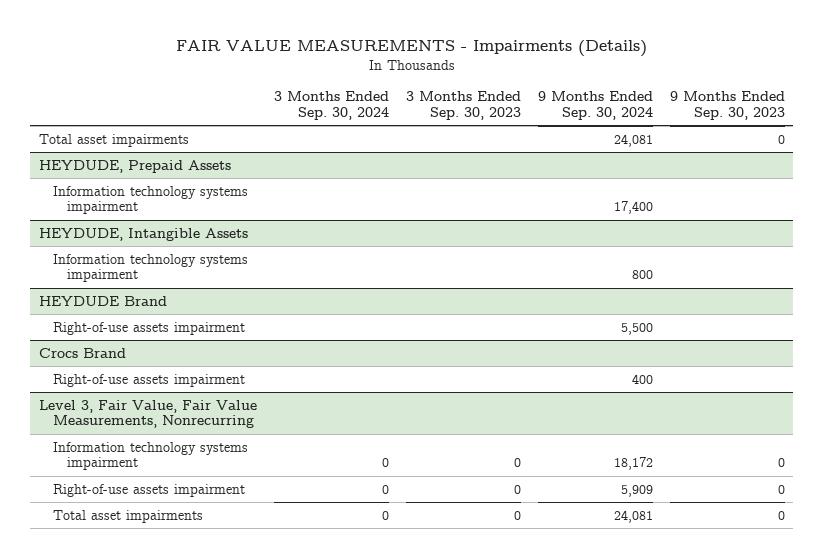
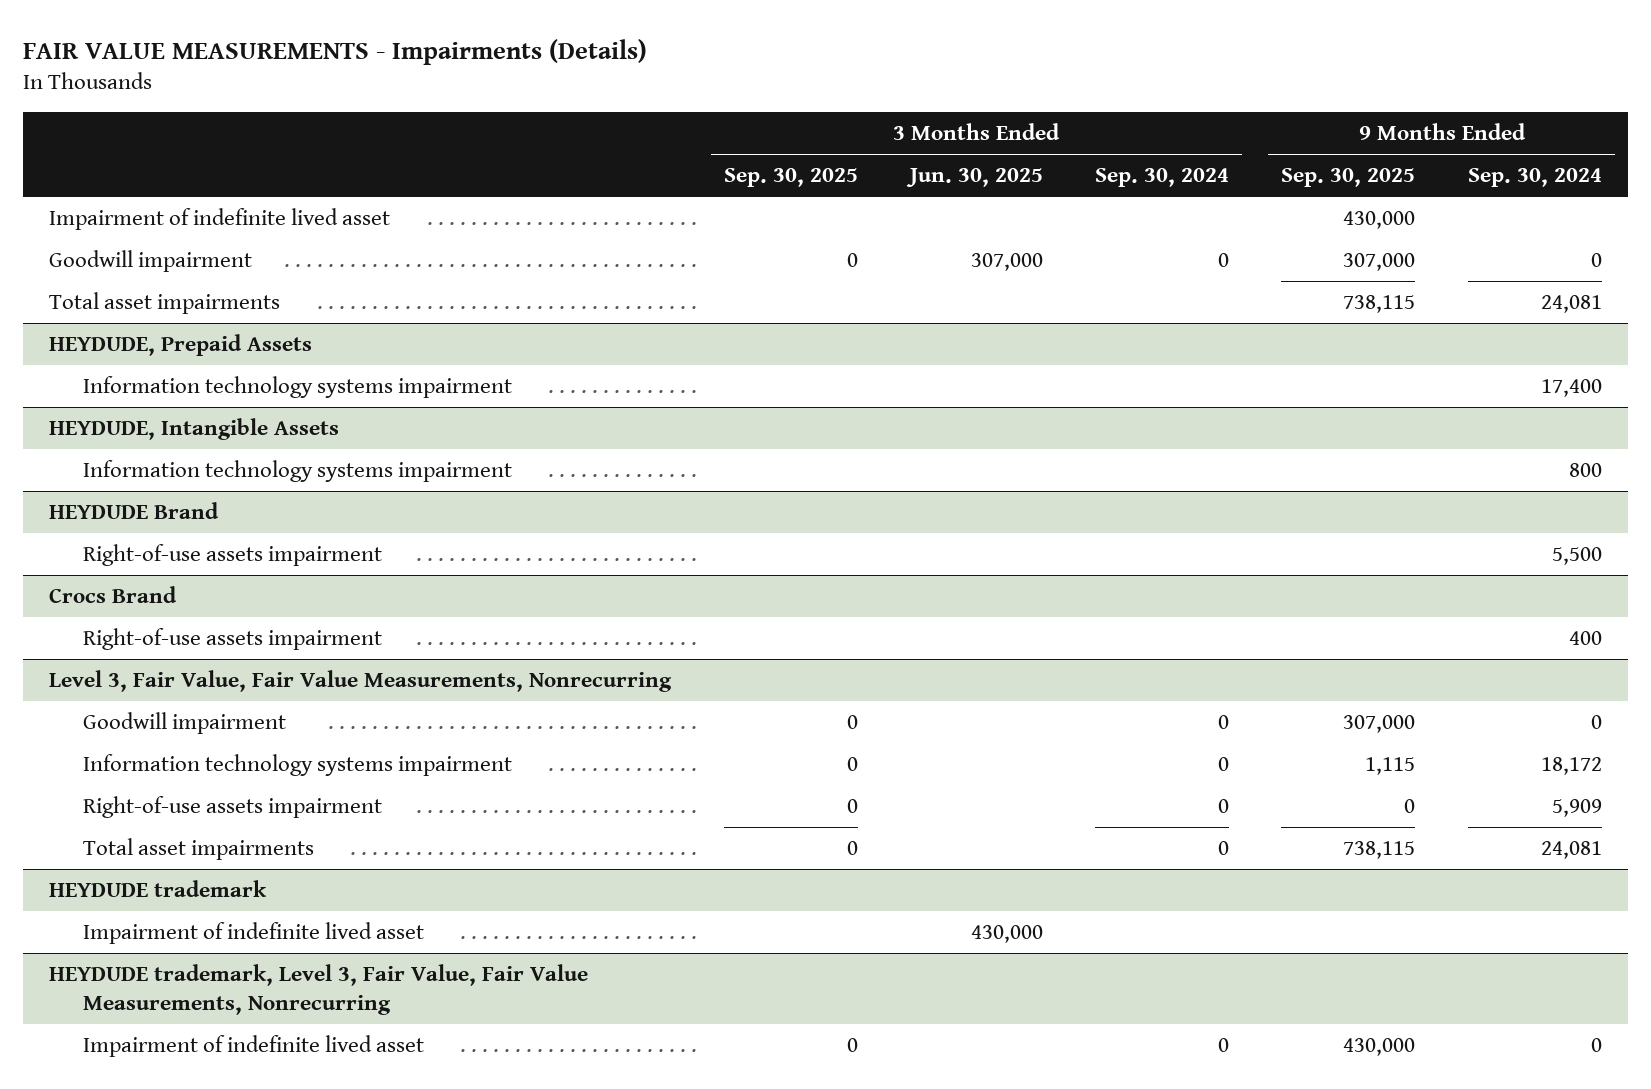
- | 3 Months Ended Sep. 30, 2024 | 3 Months Ended Sep. 30, 2023 | 9 Months Ended Sep. 30, 2024 | 9 Months Ended Sep. 30, 2023
+ | 3 Months Ended Sep. 30, 2025 | 3 Months Ended Jun. 30, 2025 | 3 Months Ended Sep. 30, 2024 | 9 Months Ended Sep. 30, 2025 | 9 Months Ended Sep. 30, 2024
+ Impairment of indefinite lived asset | | | | 430,000 |
+ Goodwill impairment | 0 | 307,000 | 0 | 307,000 | 0
@ Level 3, Fair Value, Fair Value Measurements, Nonrecurring
+ Goodwill impairment | 0 | | 0 | 307,000 | 0
+ HEYDUDE trademark
+ Impairment of indefinite lived asset | | 430,000 | | |
+ HEYDUDE trademark, Level 3, Fair Value, Fair Value Measurements, Nonrecurring
+ Impairment of indefinite lived asset | 0 | | 0 | 430,000 | 0

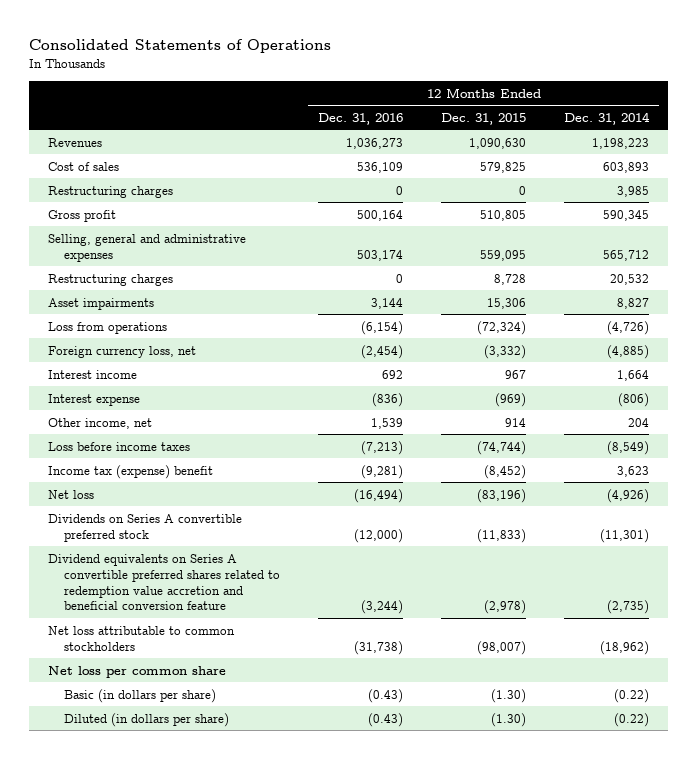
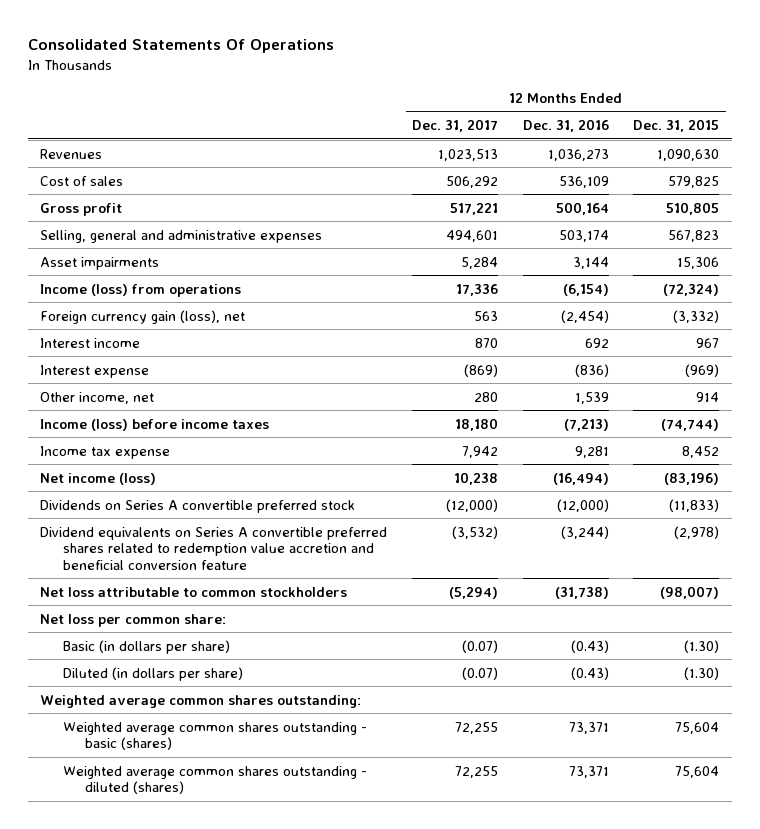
- Consolidated Statements of Operations
+ Consolidated Statements Of Operations
- | 12 Months Ended Dec. 31, 2016 | 12 Months Ended Dec. 31, 2015 | 12 Months Ended Dec. 31, 2014
+ | 12 Months Ended Dec. 31, 2017 | 12 Months Ended Dec. 31, 2016 | 12 Months Ended Dec. 31, 2015
- Restructuring charges | 0 | 0 | 3,985
- Selling, general and administrative expenses | 503,174 | 559,095 | 565,712
- Restructuring charges | 0 | 8,728 | 20,532
+ Selling, general and administrative expenses | 494,601 | 503,174 | 567,823
- Loss from operations | (6,154) | (72,324) | (4,726)
- Foreign currency loss, net | (2,454) | (3,332) | (4,885)
+ Income (loss) from operations | 17,336 | (6,154) | (72,324)
+ Foreign currency gain (loss), net | 563 | (2,454) | (3,332)
- Loss before income taxes | (7,213) | (74,744) | (8,549)
- Income tax (expense) benefit | (9,281) | (8,452) | 3,623
- Net loss | (16,494) | (83,196) | (4,926)
+ Income (loss) before income taxes | 18,180 | (7,213) | (74,744)
+ Income tax expense | 7,942 | 9,281 | 8,452
+ Net income (loss) | 10,238 | (16,494) | (83,196)
- Net loss per common share
+ Net loss per common share:
+ Weighted average common shares outstanding:
+ Weighted average common shares outstanding - basic (shares) | 72,255 | 73,371 | 75,604
+ Weighted average common shares outstanding - diluted (shares) | 72,255 | 73,371 | 75,604

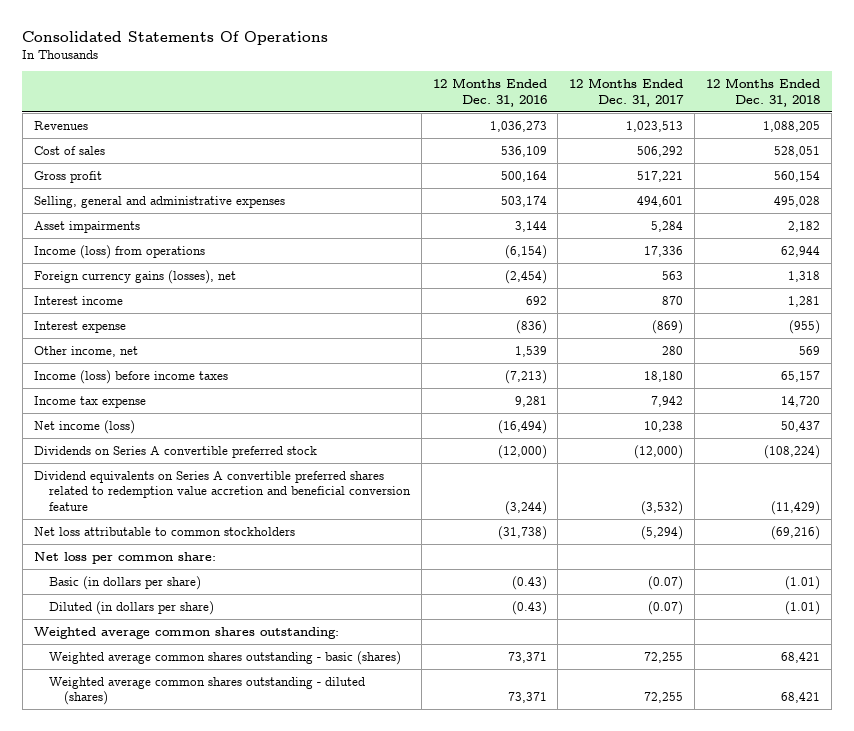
- | 12 Months Ended Dec. 31, 2017 | 12 Months Ended Dec. 31, 2016 | 12 Months Ended Dec. 31, 2015
+ | 12 Months Ended Dec. 31, 2016 | 12 Months Ended Dec. 31, 2017 | 12 Months Ended Dec. 31, 2018
- Foreign currency gain (loss), net | 563 | (2,454) | (3,332)
+ Foreign currency gains (losses), net | (2,454) | 563 | 1,318

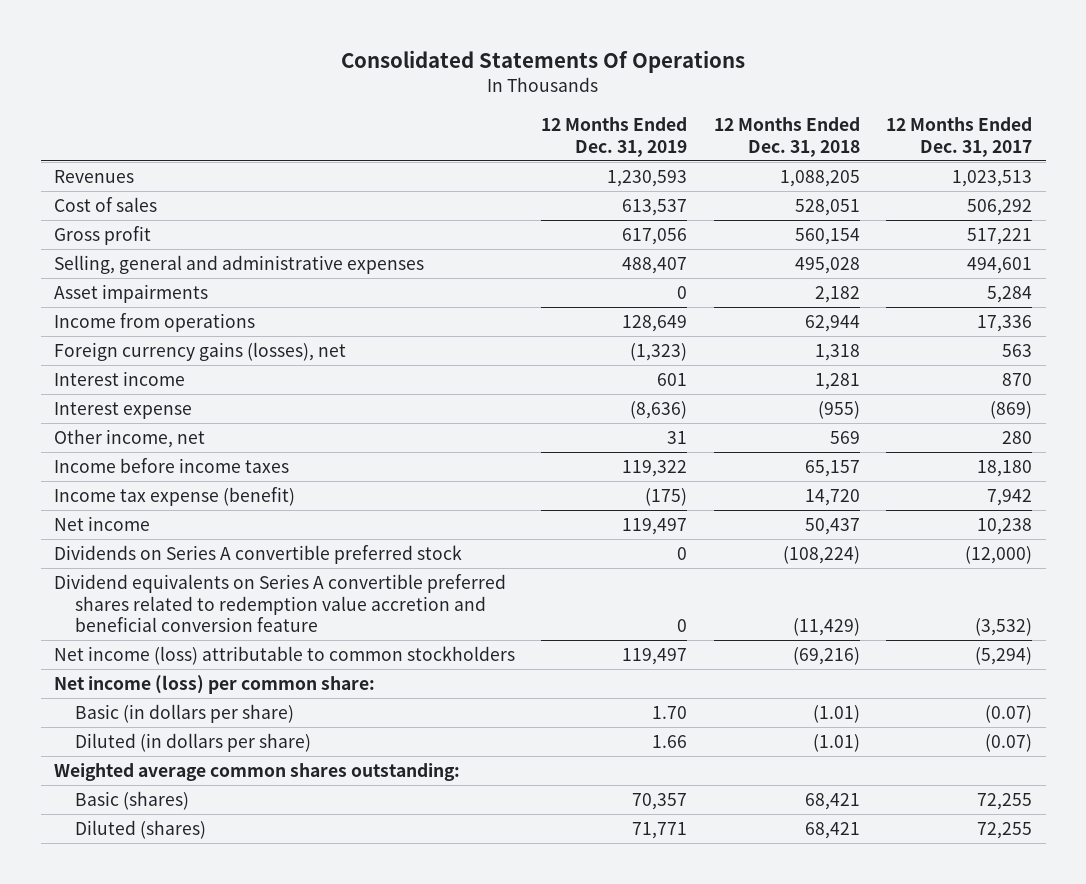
- | 12 Months Ended Dec. 31, 2016 | 12 Months Ended Dec. 31, 2017 | 12 Months Ended Dec. 31, 2018
+ | 12 Months Ended Dec. 31, 2019 | 12 Months Ended Dec. 31, 2018 | 12 Months Ended Dec. 31, 2017
- Income (loss) from operations | (6,154) | 17,336 | 62,944
+ Income from operations | 128,649 | 62,944 | 17,336
- Income (loss) before income taxes | (7,213) | 18,180 | 65,157
- Income tax expense | 9,281 | 7,942 | 14,720
- Net income (loss) | (16,494) | 10,238 | 50,437
+ Income before income taxes | 119,322 | 65,157 | 18,180
+ Income tax expense (benefit) | (175) | 14,720 | 7,942
+ Net income | 119,497 | 50,437 | 10,238
- Net loss attributable to common stockholders | (31,738) | (5,294) | (69,216)
- Net loss per common share:
+ Net income (loss) attributable to common stockholders | 119,497 | (69,216) | (5,294)
+ Net income (loss) per common share:
- Weighted average common shares outstanding - basic (shares) | 73,371 | 72,255 | 68,421
- Weighted average common shares outstanding - diluted (shares) | 73,371 | 72,255 | 68,421
+ Basic (shares) | 70,357 | 68,421 | 72,255
+ Diluted (shares) | 71,771 | 68,421 | 72,255

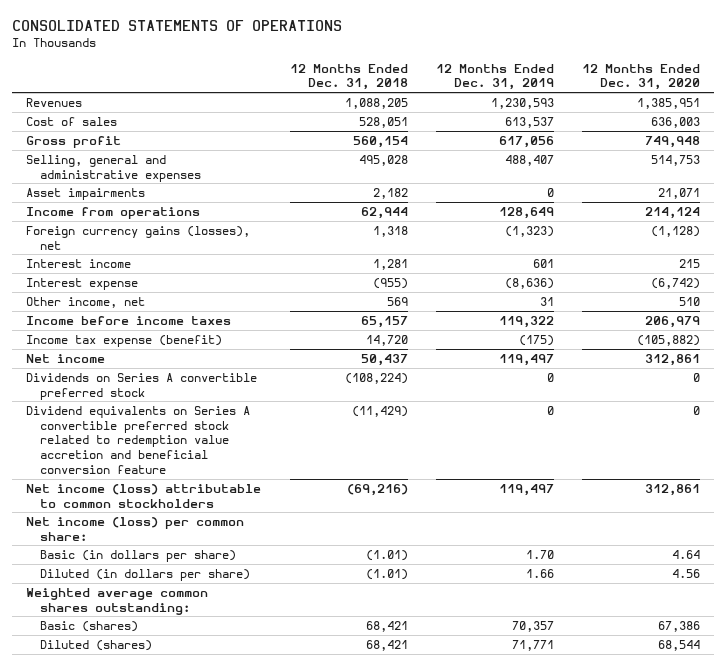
- Consolidated Statements Of Operations
+ CONSOLIDATED STATEMENTS OF OPERATIONS
- | 12 Months Ended Dec. 31, 2019 | 12 Months Ended Dec. 31, 2018 | 12 Months Ended Dec. 31, 2017
+ | 12 Months Ended Dec. 31, 2018 | 12 Months Ended Dec. 31, 2019 | 12 Months Ended Dec. 31, 2020
- Dividend equivalents on Series A convertible preferred shares related to redemption value accretion and beneficial conversion feature | 0 | (11,429) | (3,532)
+ Dividend equivalents on Series A convertible preferred stock related to redemption value accretion and beneficial conversion feature | (11,429) | 0 | 0

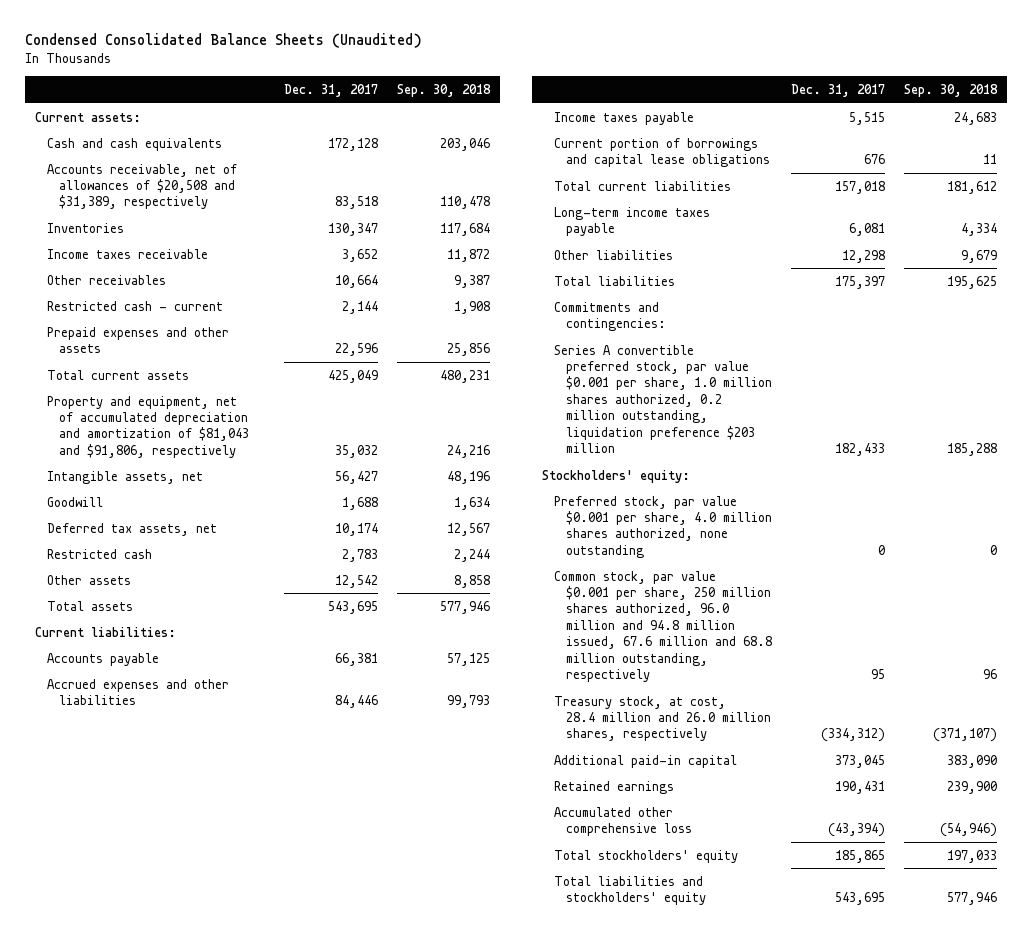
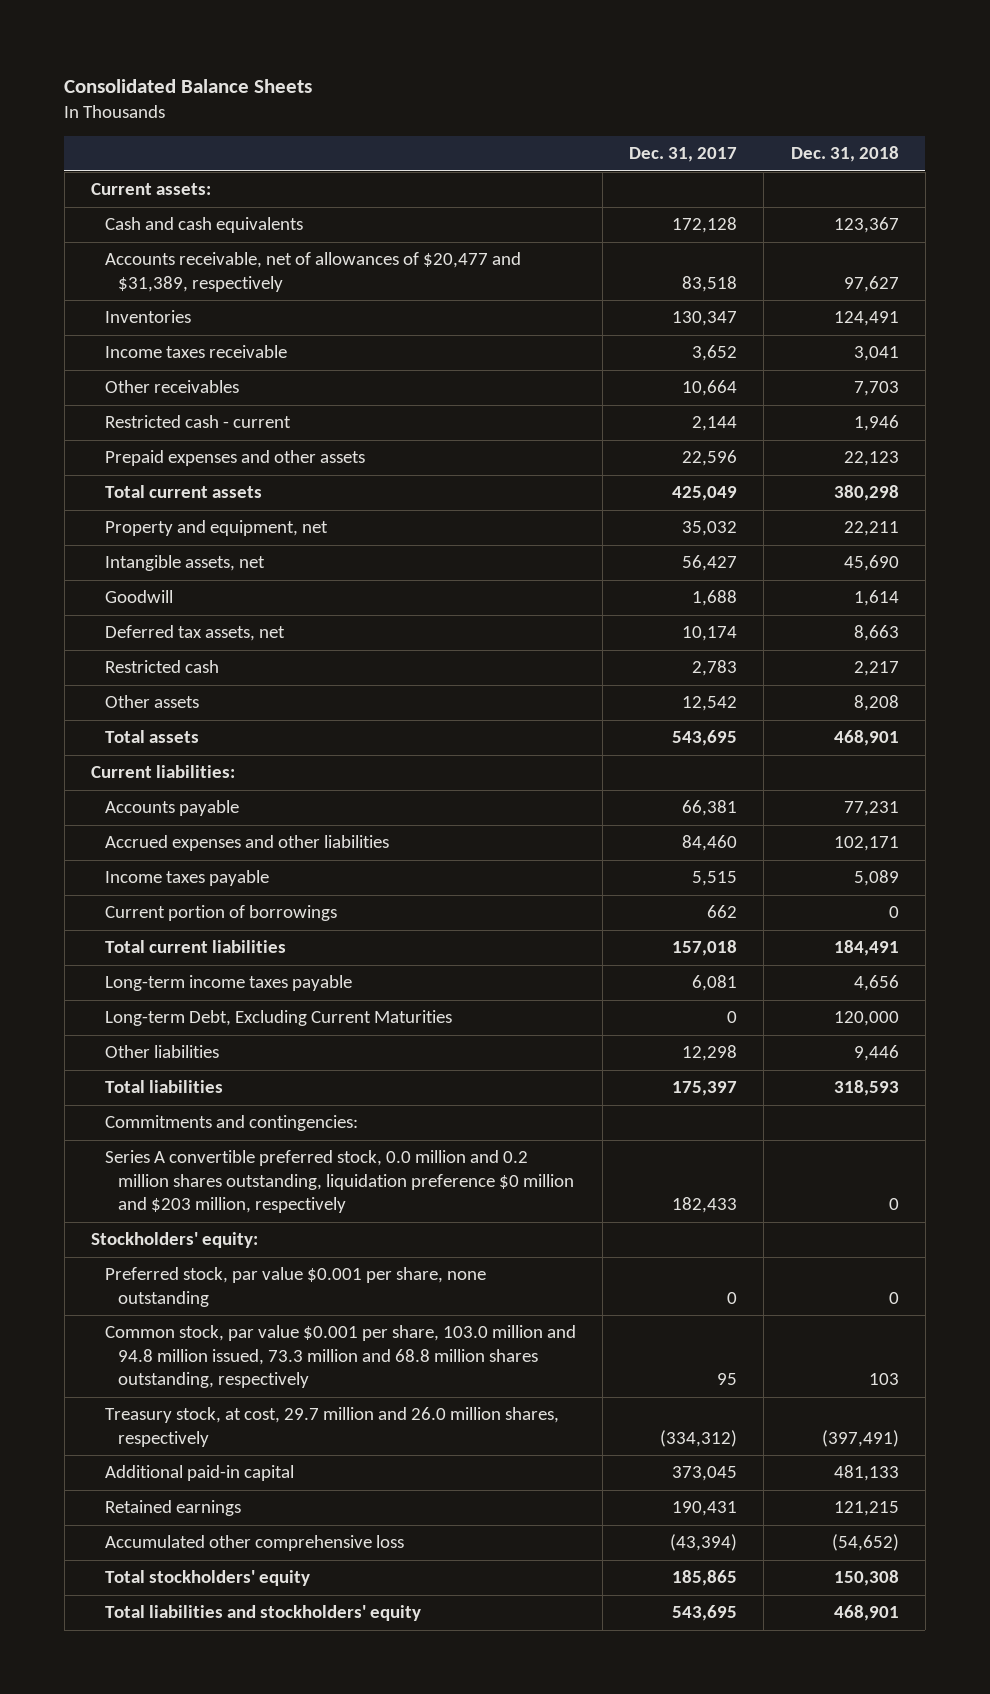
- Condensed Consolidated Balance Sheets (Unaudited)
+ Consolidated Balance Sheets
- | Dec. 31, 2017 | Sep. 30, 2018
+ | Dec. 31, 2017 | Dec. 31, 2018
- Accounts receivable, net of allowances of $20,508 and $31,389, respectively | 83,518 | 110,478
+ Accounts receivable, net of allowances of $20,477 and $31,389, respectively | 83,518 | 97,627
- Property and equipment, net of accumulated depreciation and amortization of $81,043 and $91,806, respectively | 35,032 | 24,216
+ Property and equipment, net | 35,032 | 22,211
- Accrued expenses and other liabilities | 84,446 | 99,793
+ Accrued expenses and other liabilities | 84,460 | 102,171
- Current portion of borrowings and capital lease obligations | 676 | 11
+ Current portion of borrowings | 662 | 0
+ Long-term Debt, Excluding Current Maturities | 0 | 120,000
- Series A convertible preferred stock, par value $0.001 per share, 1.0 million shares authorized, 0.2 million outstanding, liquidation preference $203 million | 182,433 | 185,288
+ Series A convertible preferred stock, 0.0 million and 0.2 million shares outstanding, liquidation preference $0 million and $203 million, respectively | 182,433 | 0
- Preferred stock, par value $0.001 per share, 4.0 million shares authorized, none outstanding | 0 | 0
- Common stock, par value $0.001 per share, 250 million shares authorized, 96.0 million and 94.8 million issued, 67.6 million and 68.8 million outstanding, respectively | 95 | 96
- Treasury stock, at cost, 28.4 million and 26.0 million shares, respectively | (334,312) | (371,107)
+ Preferred stock, par value $0.001 per share, none outstanding | 0 | 0
+ Common stock, par value $0.001 per share, 103.0 million and 94.8 million issued, 73.3 million and 68.8 million shares outstanding, respectively | 95 | 103
+ Treasury stock, at cost, 29.7 million and 26.0 million shares, respectively | (334,312) | (397,491)

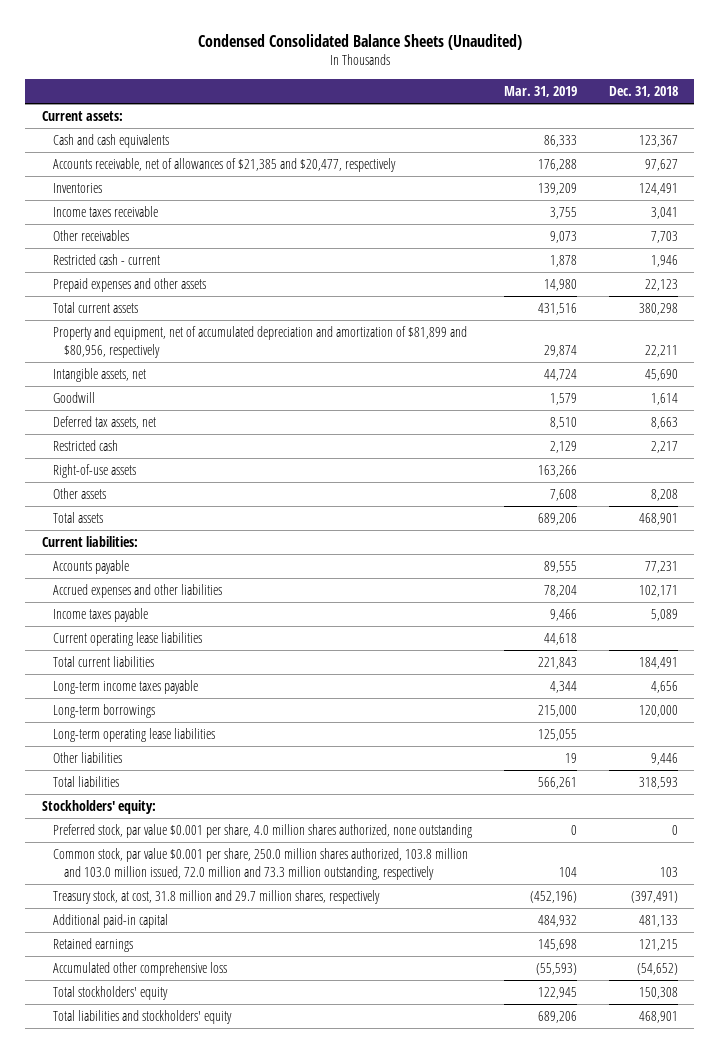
- Consolidated Balance Sheets
+ Condensed Consolidated Balance Sheets (Unaudited)
- | Dec. 31, 2017 | Dec. 31, 2018
+ | Mar. 31, 2019 | Dec. 31, 2018
- Accounts receivable, net of allowances of $20,477 and $31,389, respectively | 83,518 | 97,627
+ Accounts receivable, net of allowances of $21,385 and $20,477, respectively | 176,288 | 97,627
- Property and equipment, net | 35,032 | 22,211
+ Property and equipment, net of accumulated depreciation and amortization of $81,899 and $80,956, respectively | 29,874 | 22,211
+ Right-of-use assets | 163,266 |
- Current portion of borrowings | 662 | 0
+ Current operating lease liabilities | 44,618 |
- Long-term Debt, Excluding Current Maturities | 0 | 120,000
+ Long-term borrowings | 215,000 | 120,000
+ Long-term operating lease liabilities | 125,055 |
- Commitments and contingencies:
- Series A convertible preferred stock, 0.0 million and 0.2 million shares outstanding, liquidation preference $0 million and $203 million, respectively | 182,433 | 0
- Preferred stock, par value $0.001 per share, none outstanding | 0 | 0
- Common stock, par value $0.001 per share, 103.0 million and 94.8 million issued, 73.3 million and 68.8 million shares outstanding, respectively | 95 | 103
- Treasury stock, at cost, 29.7 million and 26.0 million shares, respectively | (334,312) | (397,491)
+ Preferred stock, par value $0.001 per share, 4.0 million shares authorized, none outstanding | 0 | 0
+ Common stock, par value $0.001 per share, 250.0 million shares authorized, 103.8 million and 103.0 million issued, 72.0 million and 73.3 million outstanding, respectively | 104 | 103
+ Treasury stock, at cost, 31.8 million and 29.7 million shares, respectively | (452,196) | (397,491)

